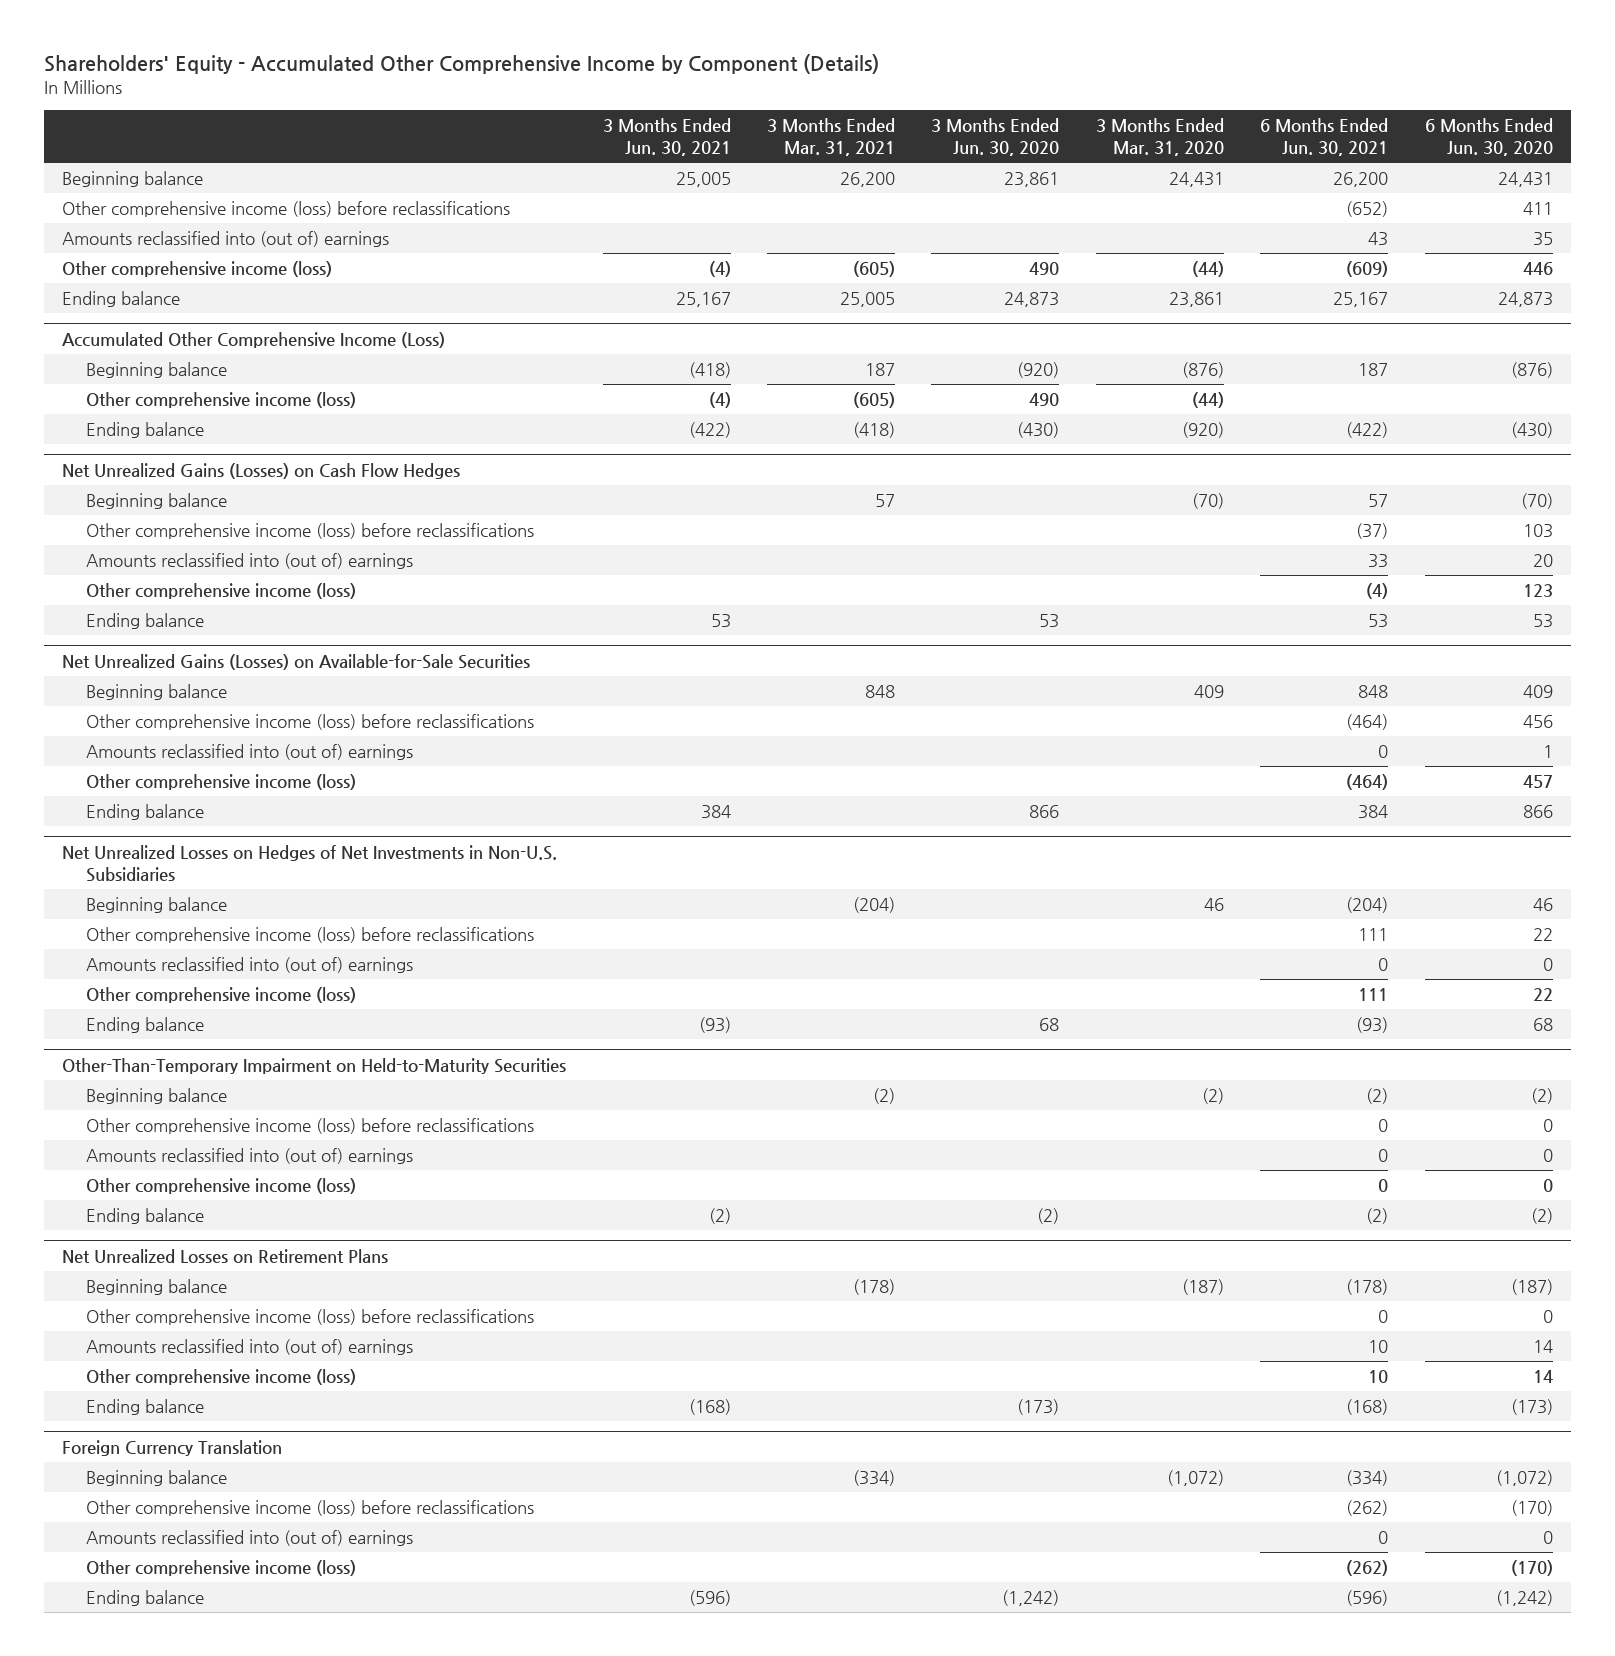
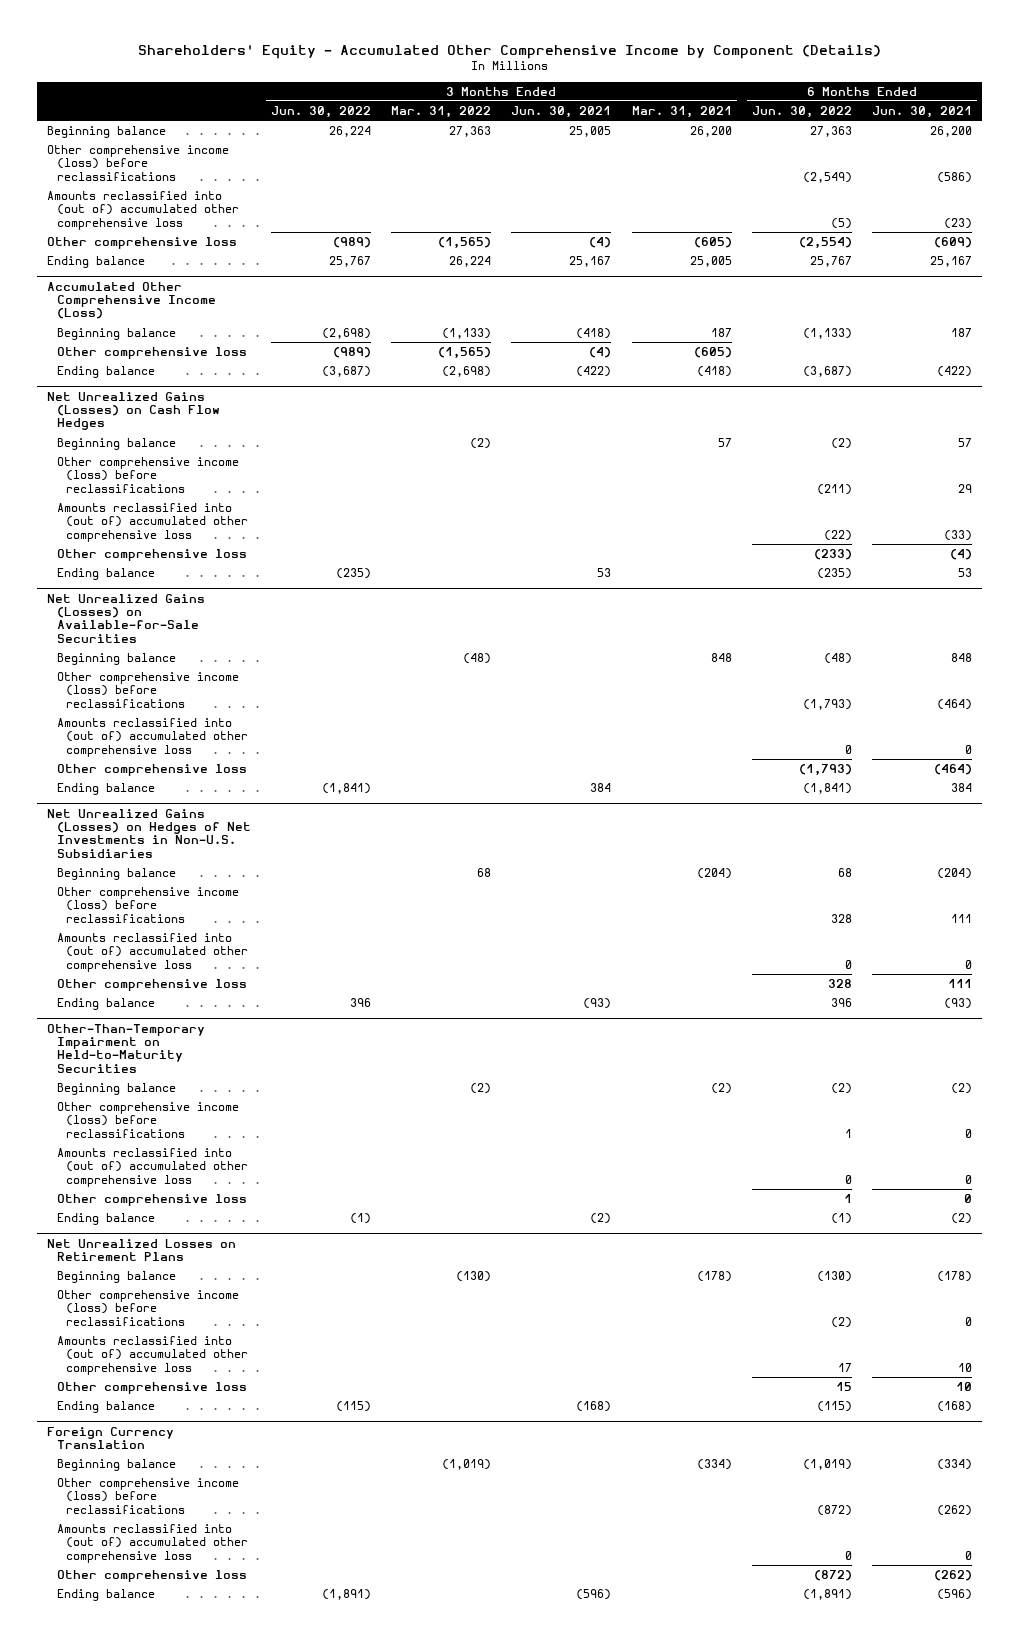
- | 3 Months Ended Jun. 30, 2021 | 3 Months Ended Mar. 31, 2021 | 3 Months Ended Jun. 30, 2020 | 3 Months Ended Mar. 31, 2020 | 6 Months Ended Jun. 30, 2021 | 6 Months Ended Jun. 30, 2020
+ | 3 Months Ended Jun. 30, 2022 | 3 Months Ended Mar. 31, 2022 | 3 Months Ended Jun. 30, 2021 | 3 Months Ended Mar. 31, 2021 | 6 Months Ended Jun. 30, 2022 | 6 Months Ended Jun. 30, 2021
- Other comprehensive income (loss) before reclassifications | | | | | (652) | 411
- Amounts reclassified into (out of) earnings | | | | | 43 | 35
- Other comprehensive income (loss) | (4) | (605) | 490 | (44) | (609) | 446
+ Other comprehensive income (loss) before reclassifications | | | | | (2,549) | (586)
+ Amounts reclassified into (out of) accumulated other comprehensive loss | | | | | (5) | (23)
+ Other comprehensive loss | (989) | (1,565) | (4) | (605) | (2,554) | (609)
@ Accumulated Other Comprehensive Income (Loss)
- Other comprehensive income (loss) | (4) | (605) | 490 | (44) | |
+ Other comprehensive loss | (989) | (1,565) | (4) | (605) | |
@ Net Unrealized Gains (Losses) on Cash Flow Hedges
- Other comprehensive income (loss) before reclassifications | | | | | (37) | 103
- Amounts reclassified into (out of) earnings | | | | | 33 | 20
- Other comprehensive income (loss) | | | | | (4) | 123
+ Other comprehensive income (loss) before reclassifications | | | | | (211) | 29
+ Amounts reclassified into (out of) accumulated other comprehensive loss | | | | | (22) | (33)
+ Other comprehensive loss | | | | | (233) | (4)
@ Net Unrealized Gains (Losses) on Available-for-Sale Securities
- Amounts reclassified into (out of) earnings | | | | | 0 | 1
- Other comprehensive income (loss) | | | | | (464) | 457
+ Amounts reclassified into (out of) accumulated other comprehensive loss | | | | | 0 | 0
+ Other comprehensive loss | | | | | (1,793) | (464)
- Net Unrealized Losses on Hedges of Net Investments in Non-U.S. Subsidiaries
+ Net Unrealized Gains (Losses) on Hedges of Net Investments in Non-U.S. Subsidiaries
- Amounts reclassified into (out of) earnings | | | | | 0 | 0
- Other comprehensive income (loss) | | | | | 111 | 22
+ Amounts reclassified into (out of) accumulated other comprehensive loss | | | | | 0 | 0
+ Other comprehensive loss | | | | | 328 | 111
@ Other-Than-Temporary Impairment on Held-to-Maturity Securities
- Amounts reclassified into (out of) earnings | | | | | 0 | 0
- Other comprehensive income (loss) | | | | | 0 | 0
+ Amounts reclassified into (out of) accumulated other comprehensive loss | | | | | 0 | 0
+ Other comprehensive loss | | | | | 1 | 0
@ Net Unrealized Losses on Retirement Plans
- Amounts reclassified into (out of) earnings | | | | | 10 | 14
- Other comprehensive income (loss) | | | | | 10 | 14
+ Amounts reclassified into (out of) accumulated other comprehensive loss | | | | | 17 | 10
+ Other comprehensive loss | | | | | 15 | 10
@ Foreign Currency Translation
- Amounts reclassified into (out of) earnings | | | | | 0 | 0
- Other comprehensive income (loss) | | | | | (262) | (170)
+ Amounts reclassified into (out of) accumulated other comprehensive loss | | | | | 0 | 0
+ Other comprehensive loss | | | | | (872) | (262)

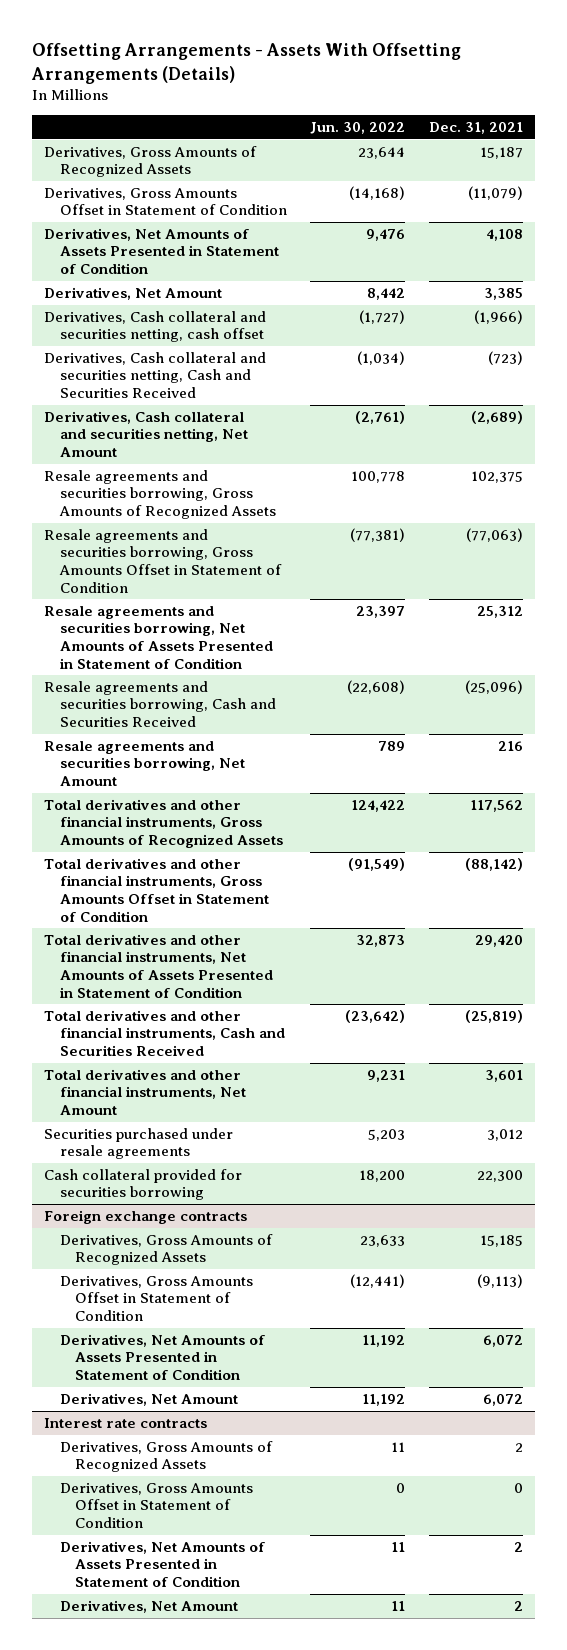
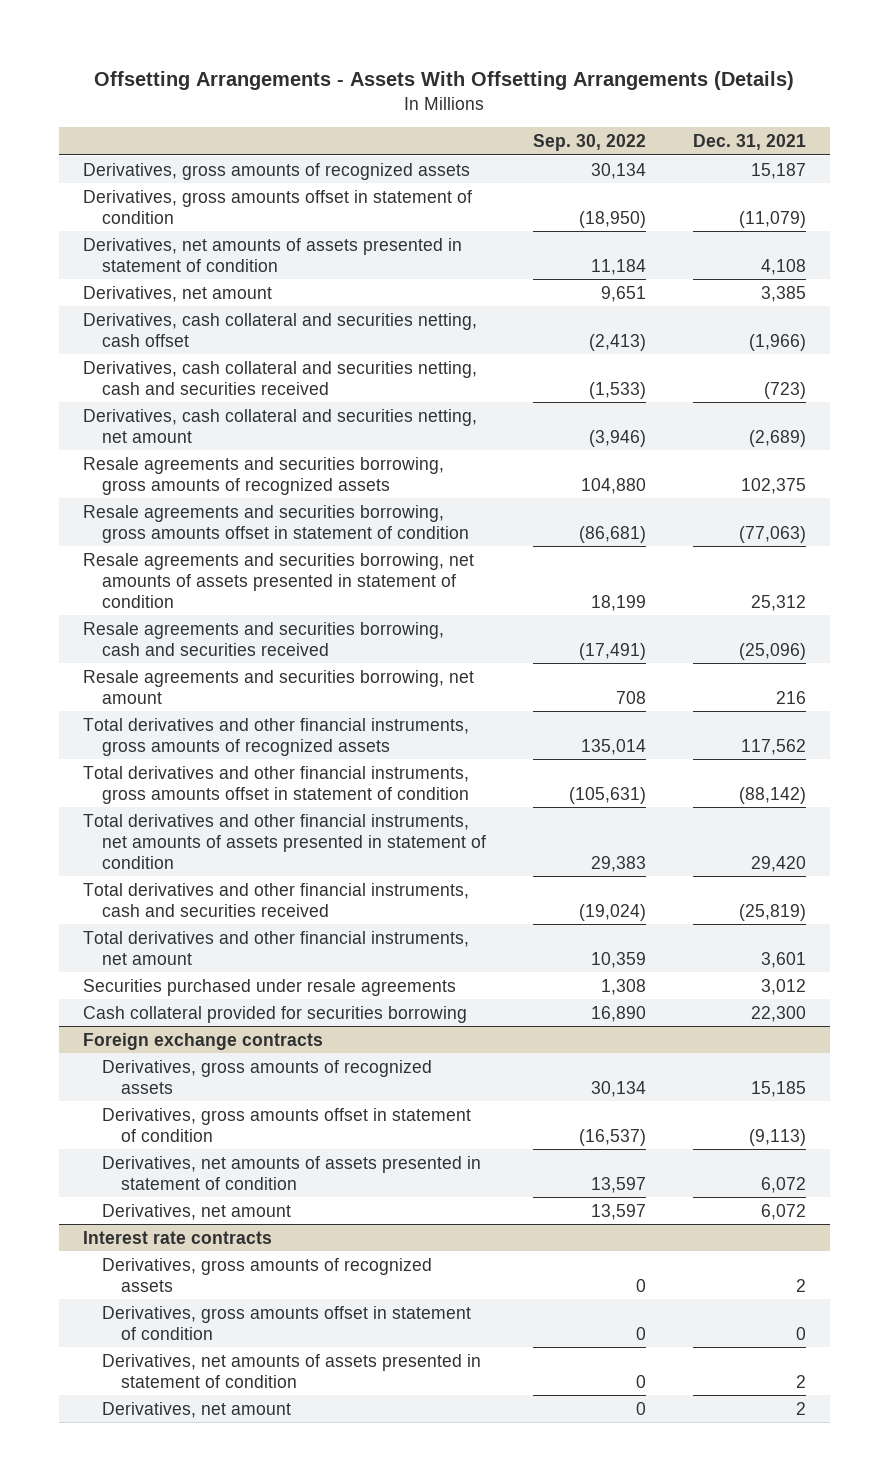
- | Jun. 30, 2022 | Dec. 31, 2021
+ | Sep. 30, 2022 | Dec. 31, 2021
- Derivatives, Gross Amounts of Recognized Assets | 23,644 | 15,187
- Derivatives, Gross Amounts Offset in Statement of Condition | (14,168) | (11,079)
- Derivatives, Net Amounts of Assets Presented in Statement of Condition | 9,476 | 4,108
- Derivatives, Net Amount | 8,442 | 3,385
- Derivatives, Cash collateral and securities netting, cash offset | (1,727) | (1,966)
- Derivatives, Cash collateral and securities netting, Cash and Securities Received | (1,034) | (723)
- Derivatives, Cash collateral and securities netting, Net Amount | (2,761) | (2,689)
- Resale agreements and securities borrowing, Gross Amounts of Recognized Assets | 100,778 | 102,375
- Resale agreements and securities borrowing, Gross Amounts Offset in Statement of Condition | (77,381) | (77,063)
- Resale agreements and securities borrowing, Net Amounts of Assets Presented in Statement of Condition | 23,397 | 25,312
- Resale agreements and securities borrowing, Cash and Securities Received | (22,608) | (25,096)
- Resale agreements and securities borrowing, Net Amount | 789 | 216
- Total derivatives and other financial instruments, Gross Amounts of Recognized Assets | 124,422 | 117,562
- Total derivatives and other financial instruments, Gross Amounts Offset in Statement of Condition | (91,549) | (88,142)
- Total derivatives and other financial instruments, Net Amounts of Assets Presented in Statement of Condition | 32,873 | 29,420
- Total derivatives and other financial instruments, Cash and Securities Received | (23,642) | (25,819)
- Total derivatives and other financial instruments, Net Amount | 9,231 | 3,601
+ Derivatives, gross amounts of recognized assets | 30,134 | 15,187
+ Derivatives, gross amounts offset in statement of condition | (18,950) | (11,079)
+ Derivatives, net amounts of assets presented in statement of condition | 11,184 | 4,108
+ Derivatives, net amount | 9,651 | 3,385
+ Derivatives, cash collateral and securities netting, cash offset | (2,413) | (1,966)
+ Derivatives, cash collateral and securities netting, cash and securities received | (1,533) | (723)
+ Derivatives, cash collateral and securities netting, net amount | (3,946) | (2,689)
+ Resale agreements and securities borrowing, gross amounts of recognized assets | 104,880 | 102,375
+ Resale agreements and securities borrowing, gross amounts offset in statement of condition | (86,681) | (77,063)
+ Resale agreements and securities borrowing, net amounts of assets presented in statement of condition | 18,199 | 25,312
+ Resale agreements and securities borrowing, cash and securities received | (17,491) | (25,096)
+ Resale agreements and securities borrowing, net amount | 708 | 216
+ Total derivatives and other financial instruments, gross amounts of recognized assets | 135,014 | 117,562
+ Total derivatives and other financial instruments, gross amounts offset in statement of condition | (105,631) | (88,142)
+ Total derivatives and other financial instruments, net amounts of assets presented in statement of condition | 29,383 | 29,420
+ Total derivatives and other financial instruments, cash and securities received | (19,024) | (25,819)
+ Total derivatives and other financial instruments, net amount | 10,359 | 3,601
@ Foreign exchange contracts
- Derivatives, Gross Amounts of Recognized Assets | 23,633 | 15,185
- Derivatives, Gross Amounts Offset in Statement of Condition | (12,441) | (9,113)
- Derivatives, Net Amounts of Assets Presented in Statement of Condition | 11,192 | 6,072
- Derivatives, Net Amount | 11,192 | 6,072
+ Derivatives, gross amounts of recognized assets | 30,134 | 15,185
+ Derivatives, gross amounts offset in statement of condition | (16,537) | (9,113)
+ Derivatives, net amounts of assets presented in statement of condition | 13,597 | 6,072
+ Derivatives, net amount | 13,597 | 6,072
@ Interest rate contracts
- Derivatives, Gross Amounts of Recognized Assets | 11 | 2
- Derivatives, Gross Amounts Offset in Statement of Condition | 0 | 0
- Derivatives, Net Amounts of Assets Presented in Statement of Condition | 11 | 2
- Derivatives, Net Amount | 11 | 2
+ Derivatives, gross amounts of recognized assets | 0 | 2
+ Derivatives, gross amounts offset in statement of condition | 0 | 0
+ Derivatives, net amounts of assets presented in statement of condition | 0 | 2
+ Derivatives, net amount | 0 | 2

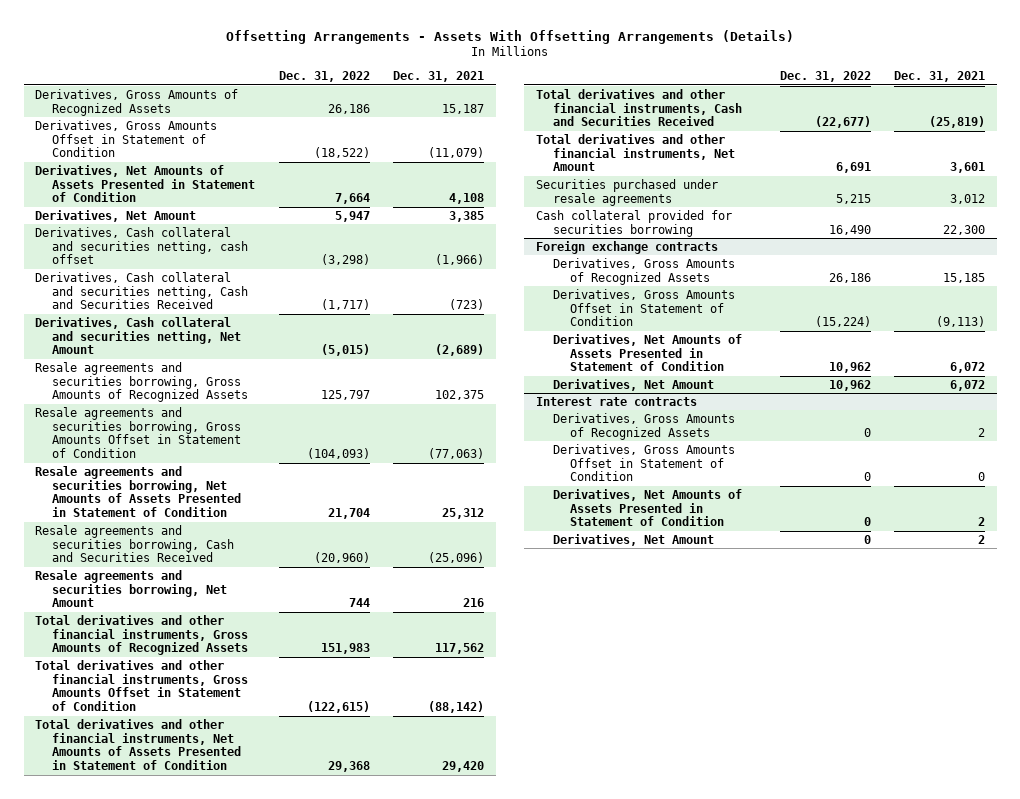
- | Sep. 30, 2022 | Dec. 31, 2021
+ | Dec. 31, 2022 | Dec. 31, 2021
- Derivatives, gross amounts of recognized assets | 30,134 | 15,187
- Derivatives, gross amounts offset in statement of condition | (18,950) | (11,079)
- Derivatives, net amounts of assets presented in statement of condition | 11,184 | 4,108
- Derivatives, net amount | 9,651 | 3,385
- Derivatives, cash collateral and securities netting, cash offset | (2,413) | (1,966)
- Derivatives, cash collateral and securities netting, cash and securities received | (1,533) | (723)
- Derivatives, cash collateral and securities netting, net amount | (3,946) | (2,689)
- Resale agreements and securities borrowing, gross amounts of recognized assets | 104,880 | 102,375
- Resale agreements and securities borrowing, gross amounts offset in statement of condition | (86,681) | (77,063)
- Resale agreements and securities borrowing, net amounts of assets presented in statement of condition | 18,199 | 25,312
- Resale agreements and securities borrowing, cash and securities received | (17,491) | (25,096)
- Resale agreements and securities borrowing, net amount | 708 | 216
- Total derivatives and other financial instruments, gross amounts of recognized assets | 135,014 | 117,562
- Total derivatives and other financial instruments, gross amounts offset in statement of condition | (105,631) | (88,142)
- Total derivatives and other financial instruments, net amounts of assets presented in statement of condition | 29,383 | 29,420
- Total derivatives and other financial instruments, cash and securities received | (19,024) | (25,819)
- Total derivatives and other financial instruments, net amount | 10,359 | 3,601
+ Derivatives, Gross Amounts of Recognized Assets | 26,186 | 15,187
+ Derivatives, Gross Amounts Offset in Statement of Condition | (18,522) | (11,079)
+ Derivatives, Net Amounts of Assets Presented in Statement of Condition | 7,664 | 4,108
+ Derivatives, Net Amount | 5,947 | 3,385
+ Derivatives, Cash collateral and securities netting, cash offset | (3,298) | (1,966)
+ Derivatives, Cash collateral and securities netting, Cash and Securities Received | (1,717) | (723)
+ Derivatives, Cash collateral and securities netting, Net Amount | (5,015) | (2,689)
+ Resale agreements and securities borrowing, Gross Amounts of Recognized Assets | 125,797 | 102,375
+ Resale agreements and securities borrowing, Gross Amounts Offset in Statement of Condition | (104,093) | (77,063)
+ Resale agreements and securities borrowing, Net Amounts of Assets Presented in Statement of Condition | 21,704 | 25,312
+ Resale agreements and securities borrowing, Cash and Securities Received | (20,960) | (25,096)
+ Resale agreements and securities borrowing, Net Amount | 744 | 216
+ Total derivatives and other financial instruments, Gross Amounts of Recognized Assets | 151,983 | 117,562
+ Total derivatives and other financial instruments, Gross Amounts Offset in Statement of Condition | (122,615) | (88,142)
+ Total derivatives and other financial instruments, Net Amounts of Assets Presented in Statement of Condition | 29,368 | 29,420
+ Total derivatives and other financial instruments, Cash and Securities Received | (22,677) | (25,819)
+ Total derivatives and other financial instruments, Net Amount | 6,691 | 3,601
@ Foreign exchange contracts
- Derivatives, gross amounts of recognized assets | 30,134 | 15,185
- Derivatives, gross amounts offset in statement of condition | (16,537) | (9,113)
- Derivatives, net amounts of assets presented in statement of condition | 13,597 | 6,072
- Derivatives, net amount | 13,597 | 6,072
+ Derivatives, Gross Amounts of Recognized Assets | 26,186 | 15,185
+ Derivatives, Gross Amounts Offset in Statement of Condition | (15,224) | (9,113)
+ Derivatives, Net Amounts of Assets Presented in Statement of Condition | 10,962 | 6,072
+ Derivatives, Net Amount | 10,962 | 6,072
@ Interest rate contracts
- Derivatives, gross amounts of recognized assets | 0 | 2
- Derivatives, gross amounts offset in statement of condition | 0 | 0
- Derivatives, net amounts of assets presented in statement of condition | 0 | 2
- Derivatives, net amount | 0 | 2
+ Derivatives, Gross Amounts of Recognized Assets | 0 | 2
+ Derivatives, Gross Amounts Offset in Statement of Condition | 0 | 0
+ Derivatives, Net Amounts of Assets Presented in Statement of Condition | 0 | 2
+ Derivatives, Net Amount | 0 | 2

